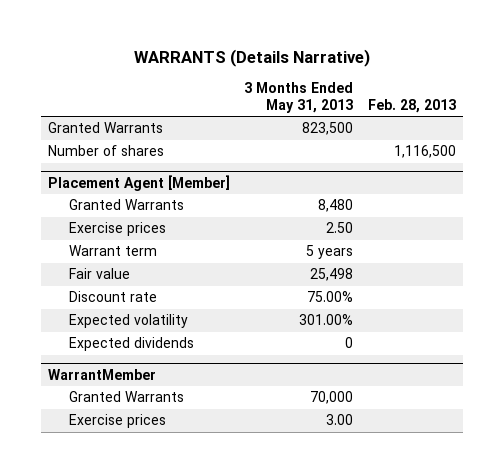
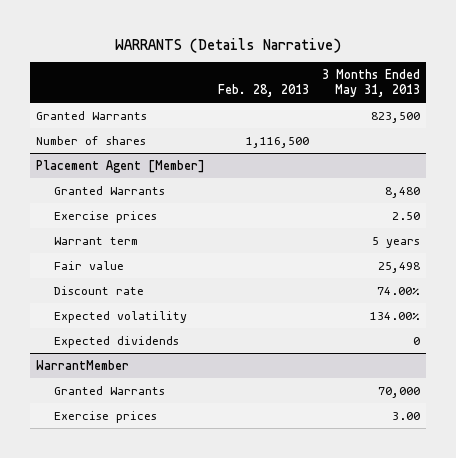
- | 3 Months Ended May 31, 2013 | Feb. 28, 2013
+ | Feb. 28, 2013 | 3 Months Ended May 31, 2013
@ Placement Agent [Member]
- Discount rate | 75.00% |
- Expected volatility | 301.00% |
+ Discount rate | | 74.00%
+ Expected volatility | | 134.00%

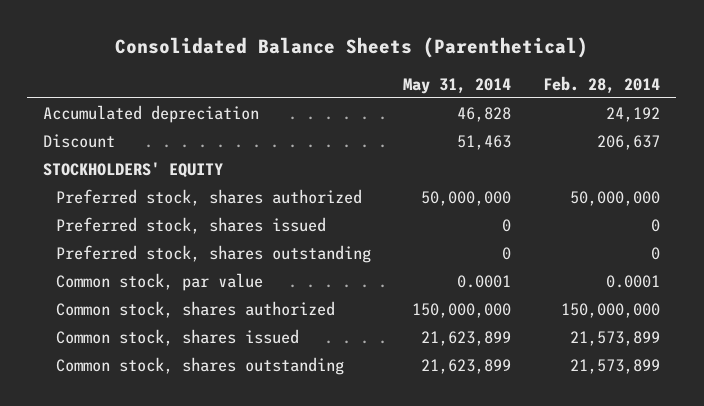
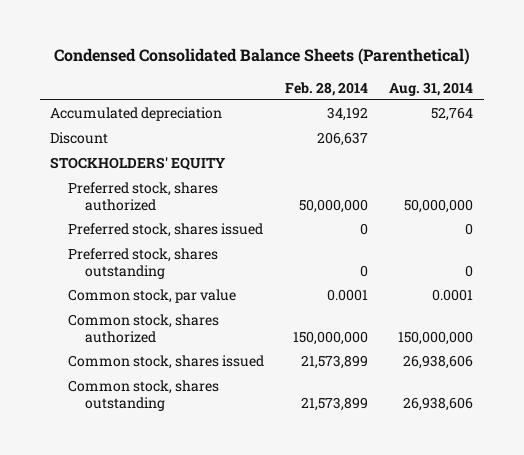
- Consolidated Balance Sheets (Parenthetical)
+ Condensed Consolidated Balance Sheets (Parenthetical)
- | May 31, 2014 | Feb. 28, 2014
+ | Feb. 28, 2014 | Aug. 31, 2014
- Accumulated depreciation | 46,828 | 24,192
+ Accumulated depreciation | 34,192 | 52,764

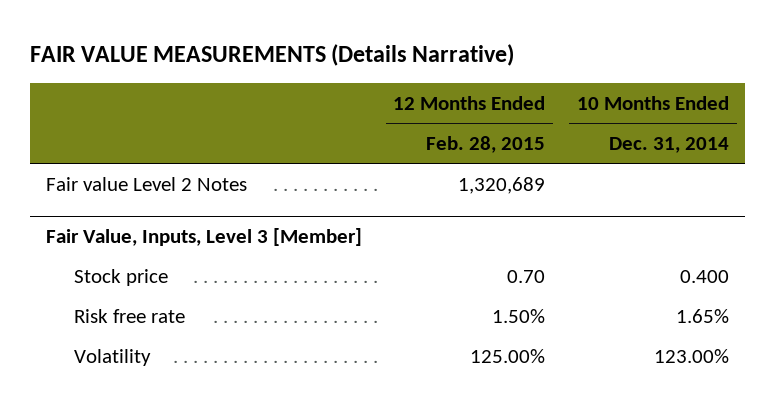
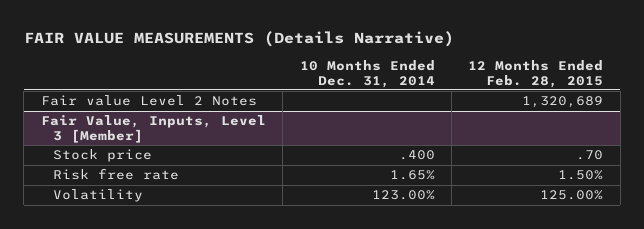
- | 12 Months Ended Feb. 28, 2015 | 10 Months Ended Dec. 31, 2014
+ | 10 Months Ended Dec. 31, 2014 | 12 Months Ended Feb. 28, 2015
@ Fair Value, Inputs, Level 3 [Member]
- Stock price | 0.70 | 0.400
+ Stock price | .400 | .70

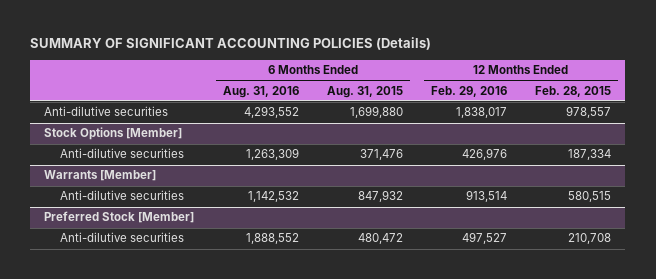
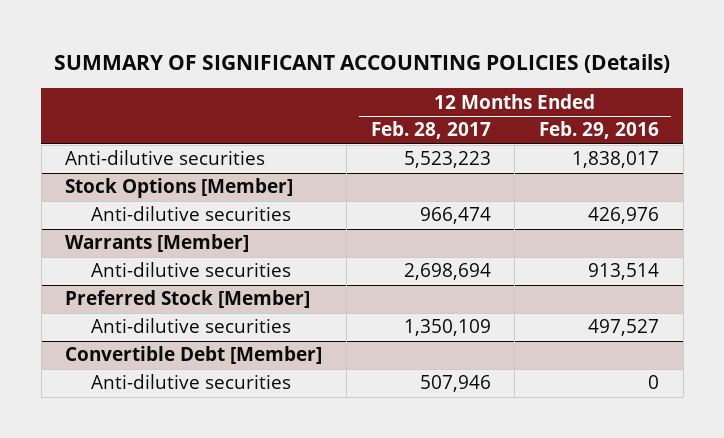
- | 6 Months Ended Aug. 31, 2016 | 6 Months Ended Aug. 31, 2015 | 12 Months Ended Feb. 29, 2016 | 12 Months Ended Feb. 28, 2015
+ | 12 Months Ended Feb. 28, 2017 | 12 Months Ended Feb. 29, 2016
+ Convertible Debt [Member]
+ Anti-dilutive securities | 507,946 | 0

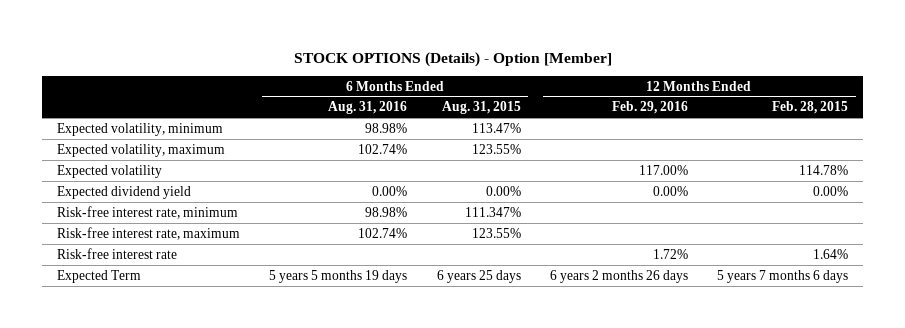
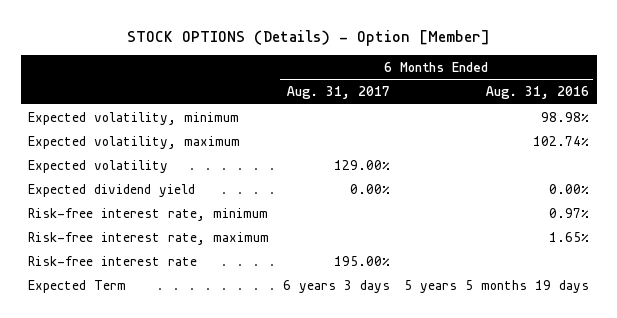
- | 6 Months Ended Aug. 31, 2016 | 6 Months Ended Aug. 31, 2015 | 12 Months Ended Feb. 29, 2016 | 12 Months Ended Feb. 28, 2015
+ | 6 Months Ended Aug. 31, 2017 | 6 Months Ended Aug. 31, 2016
- Risk-free interest rate, minimum | 98.98% | 111.347% | |
- Risk-free interest rate, maximum | 102.74% | 123.55% | |
+ Risk-free interest rate, minimum | | 0.97%
+ Risk-free interest rate, maximum | | 1.65%

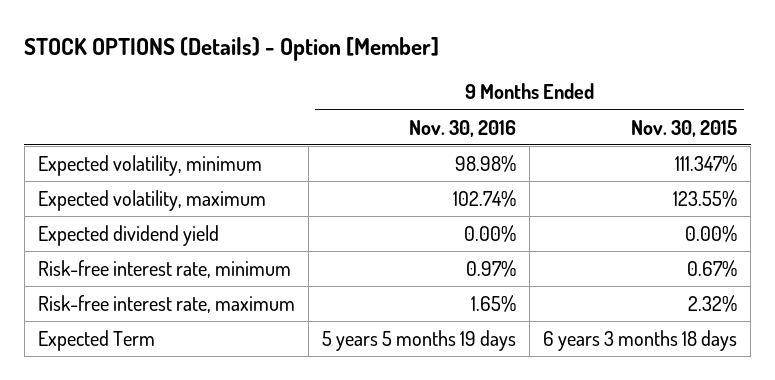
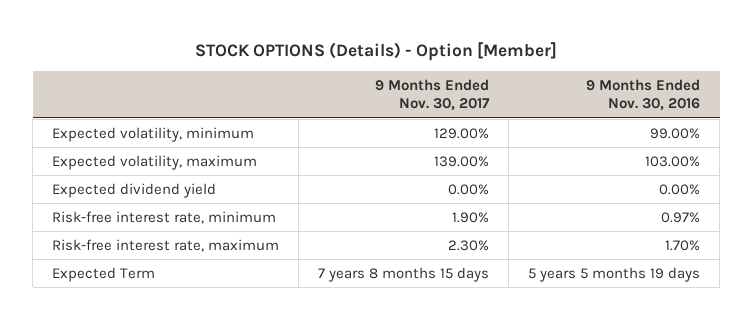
- | 9 Months Ended Nov. 30, 2016 | 9 Months Ended Nov. 30, 2015
+ | 9 Months Ended Nov. 30, 2017 | 9 Months Ended Nov. 30, 2016
- Expected volatility, minimum | 98.98% | 111.347%
- Expected volatility, maximum | 102.74% | 123.55%
+ Expected volatility, minimum | 129.00% | 99.00%
+ Expected volatility, maximum | 139.00% | 103.00%
- Risk-free interest rate, maximum | 1.65% | 2.32%
+ Risk-free interest rate, maximum | 2.30% | 1.70%

